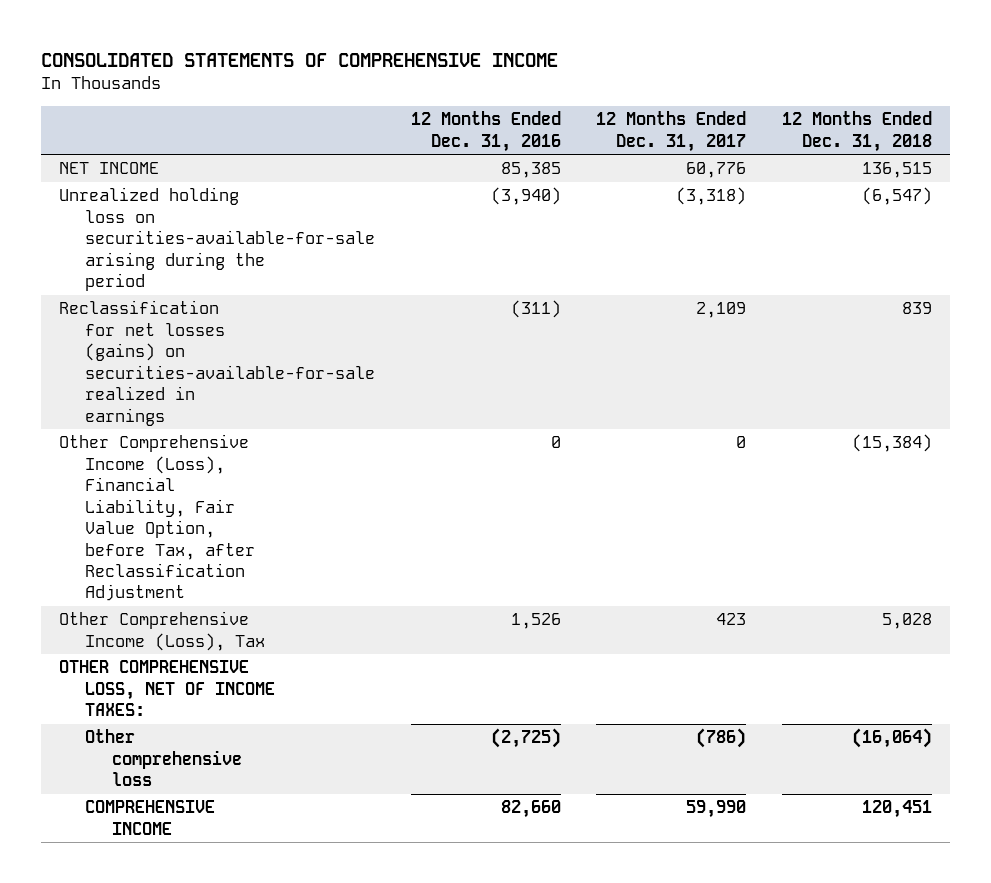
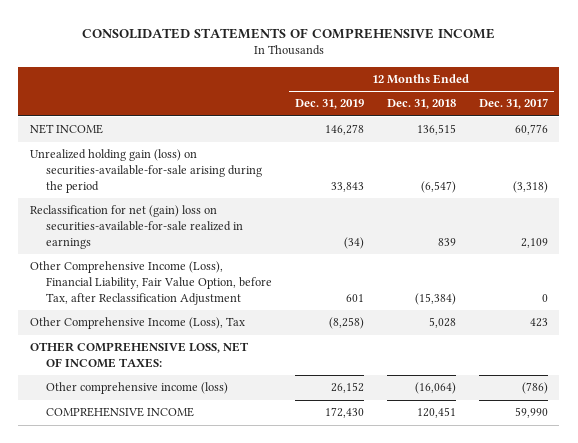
- | 12 Months Ended Dec. 31, 2016 | 12 Months Ended Dec. 31, 2017 | 12 Months Ended Dec. 31, 2018
+ | 12 Months Ended Dec. 31, 2019 | 12 Months Ended Dec. 31, 2018 | 12 Months Ended Dec. 31, 2017
- Unrealized holding loss on securities-available-for-sale arising during the period | (3,940) | (3,318) | (6,547)
- Reclassification for net losses (gains) on securities-available-for-sale realized in earnings | (311) | 2,109 | 839
+ Unrealized holding gain (loss) on securities-available-for-sale arising during the period | 33,843 | (6,547) | (3,318)
+ Reclassification for net (gain) loss on securities-available-for-sale realized in earnings | (34) | 839 | 2,109
- Other comprehensive loss | (2,725) | (786) | (16,064)
+ Other comprehensive income (loss) | 26,152 | (16,064) | (786)

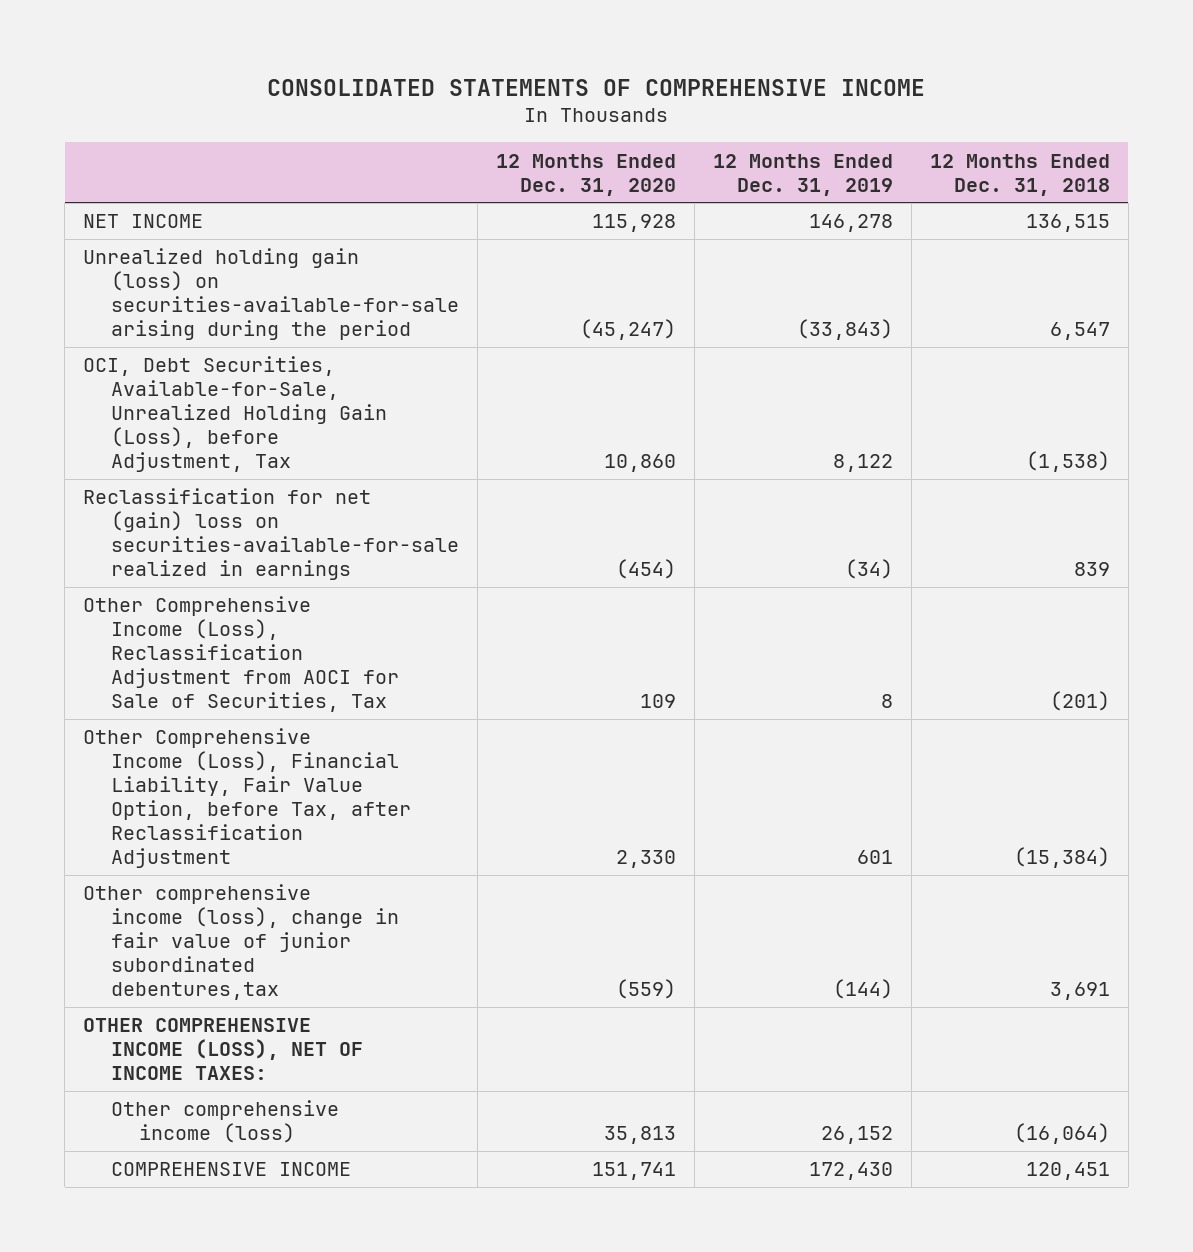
- | 12 Months Ended Dec. 31, 2019 | 12 Months Ended Dec. 31, 2018 | 12 Months Ended Dec. 31, 2017
+ | 12 Months Ended Dec. 31, 2020 | 12 Months Ended Dec. 31, 2019 | 12 Months Ended Dec. 31, 2018
- Unrealized holding gain (loss) on securities-available-for-sale arising during the period | 33,843 | (6,547) | (3,318)
+ Unrealized holding gain (loss) on securities-available-for-sale arising during the period | (45,247) | (33,843) | 6,547
+ OCI, Debt Securities, Available-for-Sale, Unrealized Holding Gain (Loss), before Adjustment, Tax | 10,860 | 8,122 | (1,538)
+ Other Comprehensive Income (Loss), Reclassification Adjustment from AOCI for Sale of Securities, Tax | 109 | 8 | (201)
- Other Comprehensive Income (Loss), Tax | (8,258) | 5,028 | 423
- OTHER COMPREHENSIVE LOSS, NET OF INCOME TAXES:
+ Other comprehensive income (loss), change in fair value of junior subordinated debentures,tax | (559) | (144) | 3,691
+ OTHER COMPREHENSIVE INCOME (LOSS), NET OF INCOME TAXES:

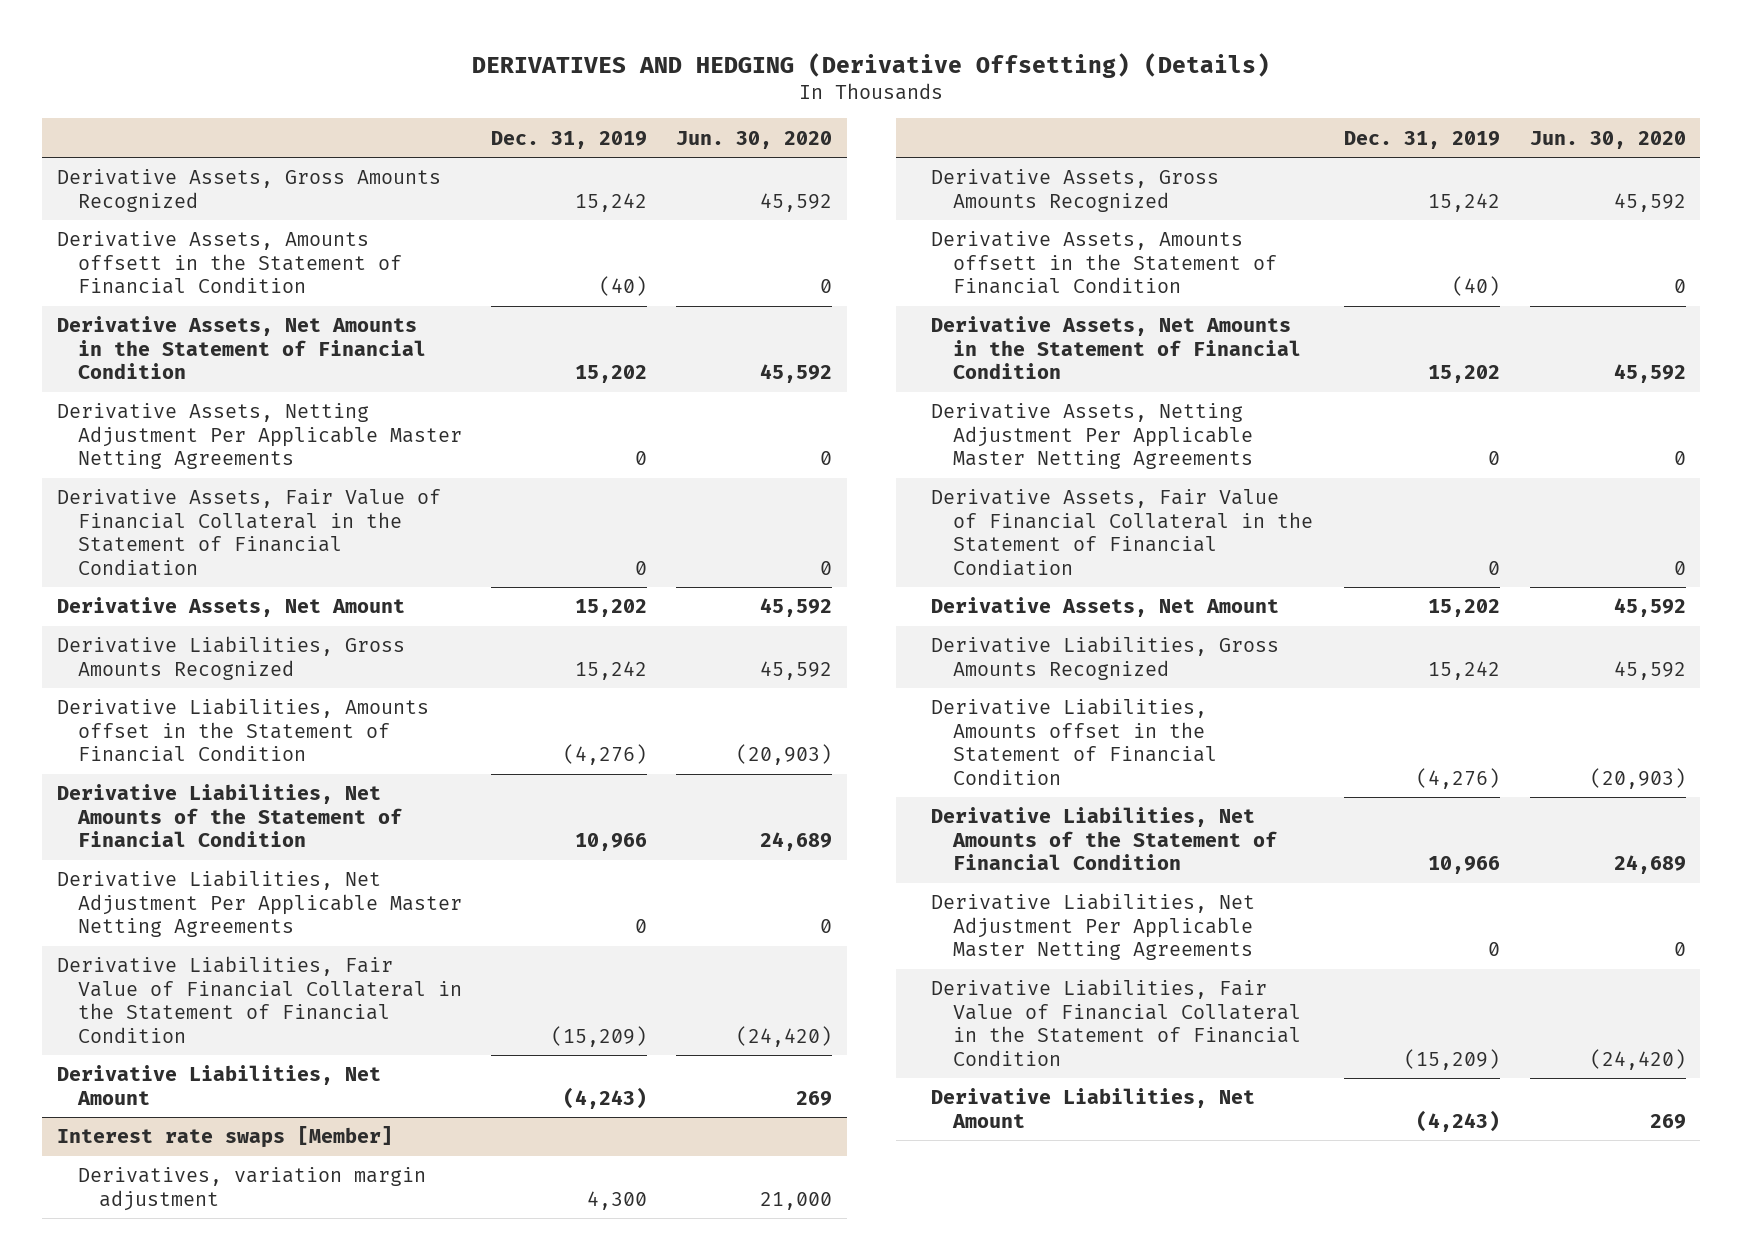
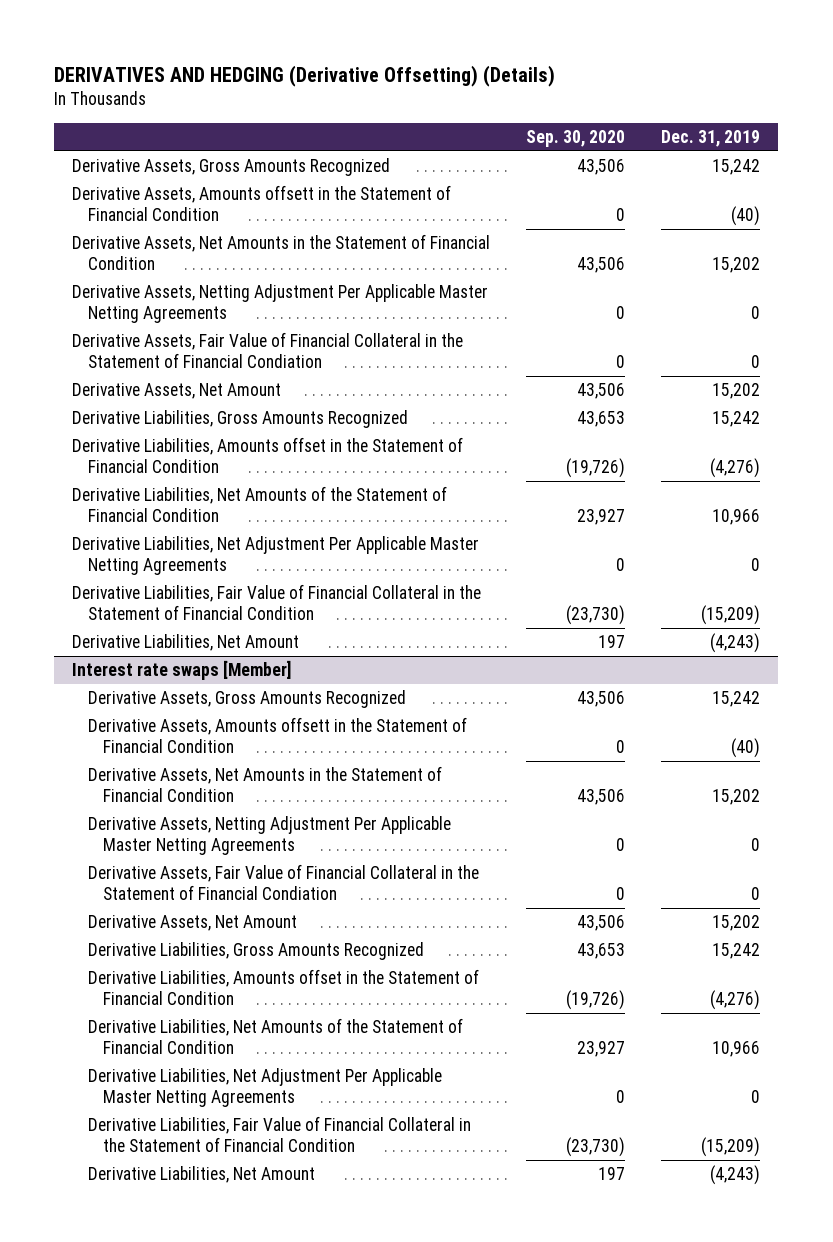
- | Dec. 31, 2019 | Jun. 30, 2020
+ | Sep. 30, 2020 | Dec. 31, 2019
@ Interest rate swaps [Member]
- Derivatives, variation margin adjustment | 4,300 | 21,000

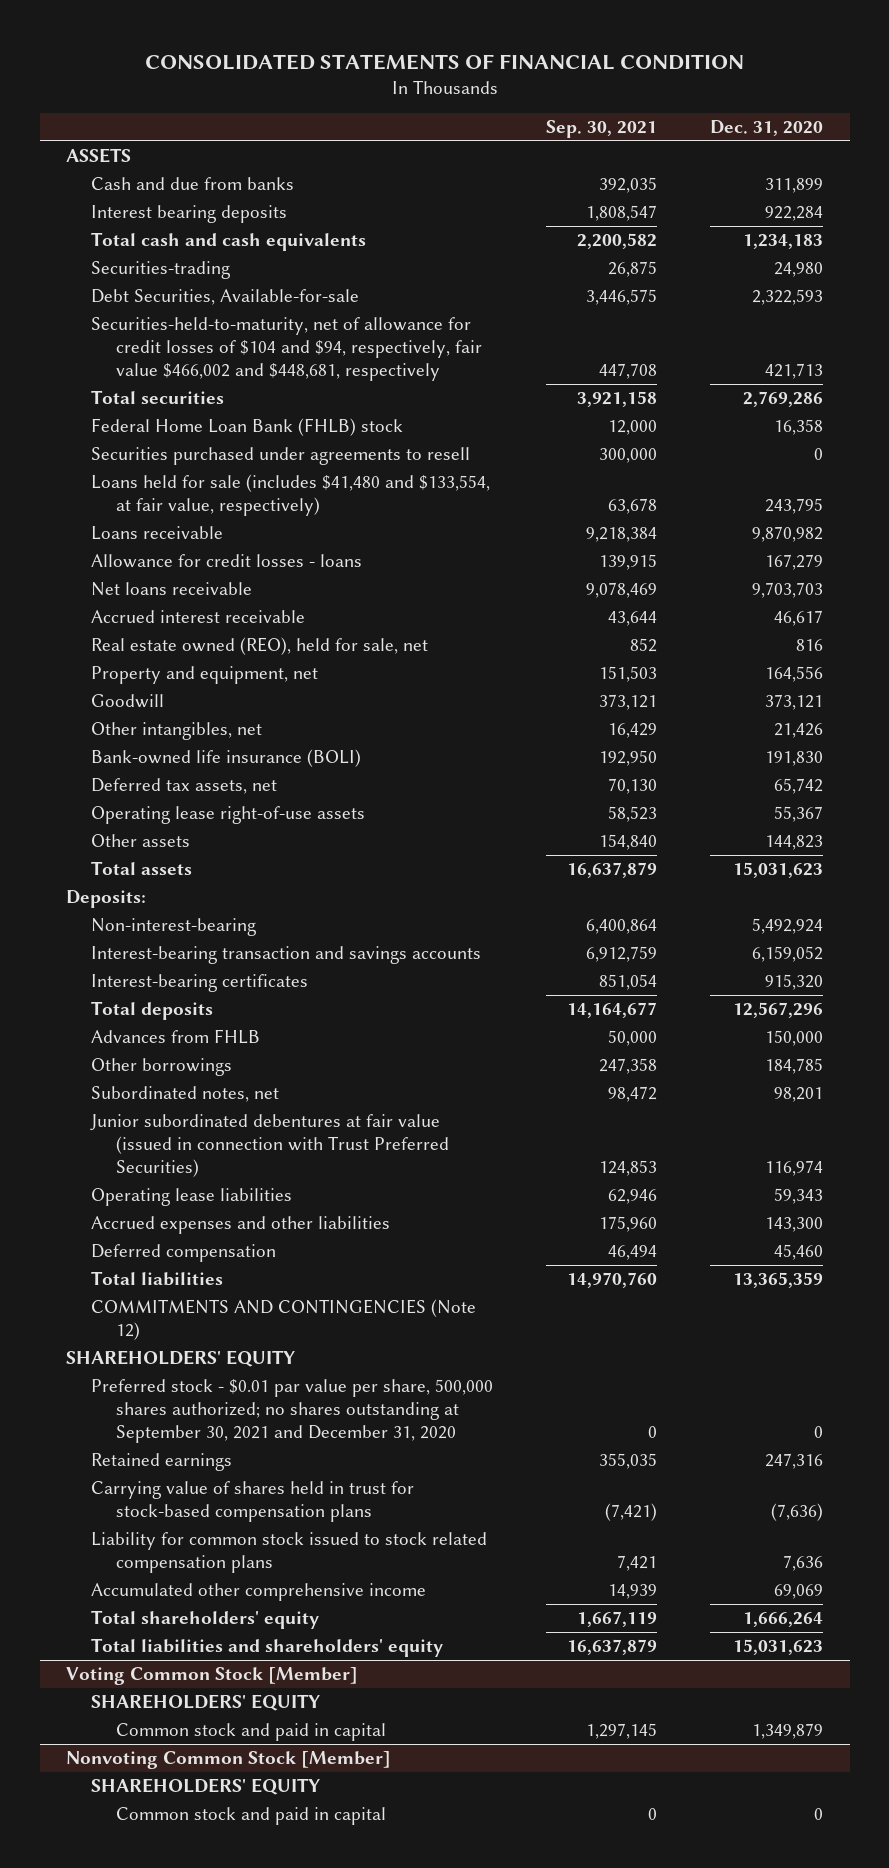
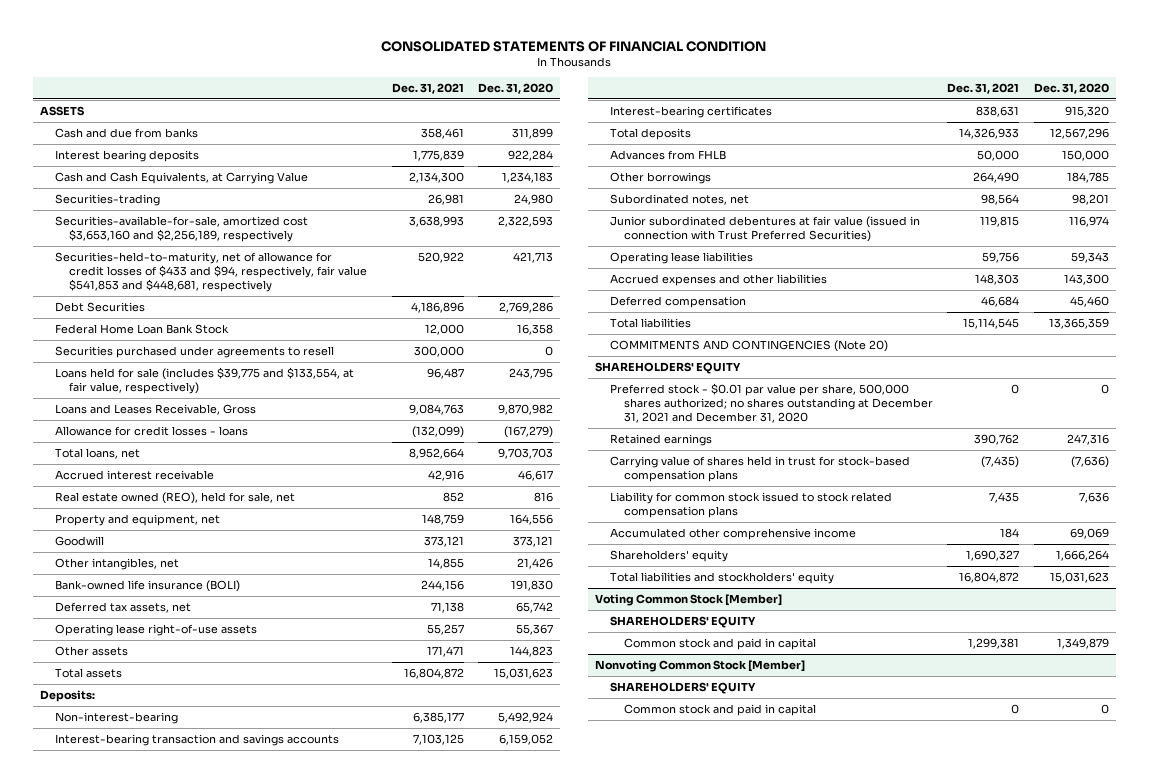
- | Sep. 30, 2021 | Dec. 31, 2020
+ | Dec. 31, 2021 | Dec. 31, 2020
- Total cash and cash equivalents | 2,200,582 | 1,234,183
+ Cash and Cash Equivalents, at Carrying Value | 2,134,300 | 1,234,183
- Debt Securities, Available-for-sale | 3,446,575 | 2,322,593
- Securities-held-to-maturity, net of allowance for credit losses of $104 and $94, respectively, fair value $466,002 and $448,681, respectively | 447,708 | 421,713
- Total securities | 3,921,158 | 2,769,286
- Federal Home Loan Bank (FHLB) stock | 12,000 | 16,358
+ Securities-available-for-sale, amortized cost $3,653,160 and $2,256,189, respectively | 3,638,993 | 2,322,593
+ Securities-held-to-maturity, net of allowance for credit losses of $433 and $94, respectively, fair value $541,853 and $448,681, respectively | 520,922 | 421,713
+ Debt Securities | 4,186,896 | 2,769,286
+ Federal Home Loan Bank Stock | 12,000 | 16,358
- Loans held for sale (includes $41,480 and $133,554, at fair value, respectively) | 63,678 | 243,795
- Loans receivable | 9,218,384 | 9,870,982
- Allowance for credit losses - loans | 139,915 | 167,279
- Net loans receivable | 9,078,469 | 9,703,703
+ Loans held for sale (includes $39,775 and $133,554, at fair value, respectively) | 96,487 | 243,795
+ Loans and Leases Receivable, Gross | 9,084,763 | 9,870,982
+ Allowance for credit losses - loans | (132,099) | (167,279)
+ Total loans, net | 8,952,664 | 9,703,703
- COMMITMENTS AND CONTINGENCIES (Note 12)
+ COMMITMENTS AND CONTINGENCIES (Note 20)
- Preferred stock - $0.01 par value per share, 500,000 shares authorized; no shares outstanding at September 30, 2021 and December 31, 2020 | 0 | 0
+ Preferred stock - $0.01 par value per share, 500,000 shares authorized; no shares outstanding at December 31, 2021 and December 31, 2020 | 0 | 0
- Total shareholders' equity | 1,667,119 | 1,666,264
- Total liabilities and shareholders' equity | 16,637,879 | 15,031,623
+ Shareholders' equity | 1,690,327 | 1,666,264
+ Total liabilities and stockholders' equity | 16,804,872 | 15,031,623

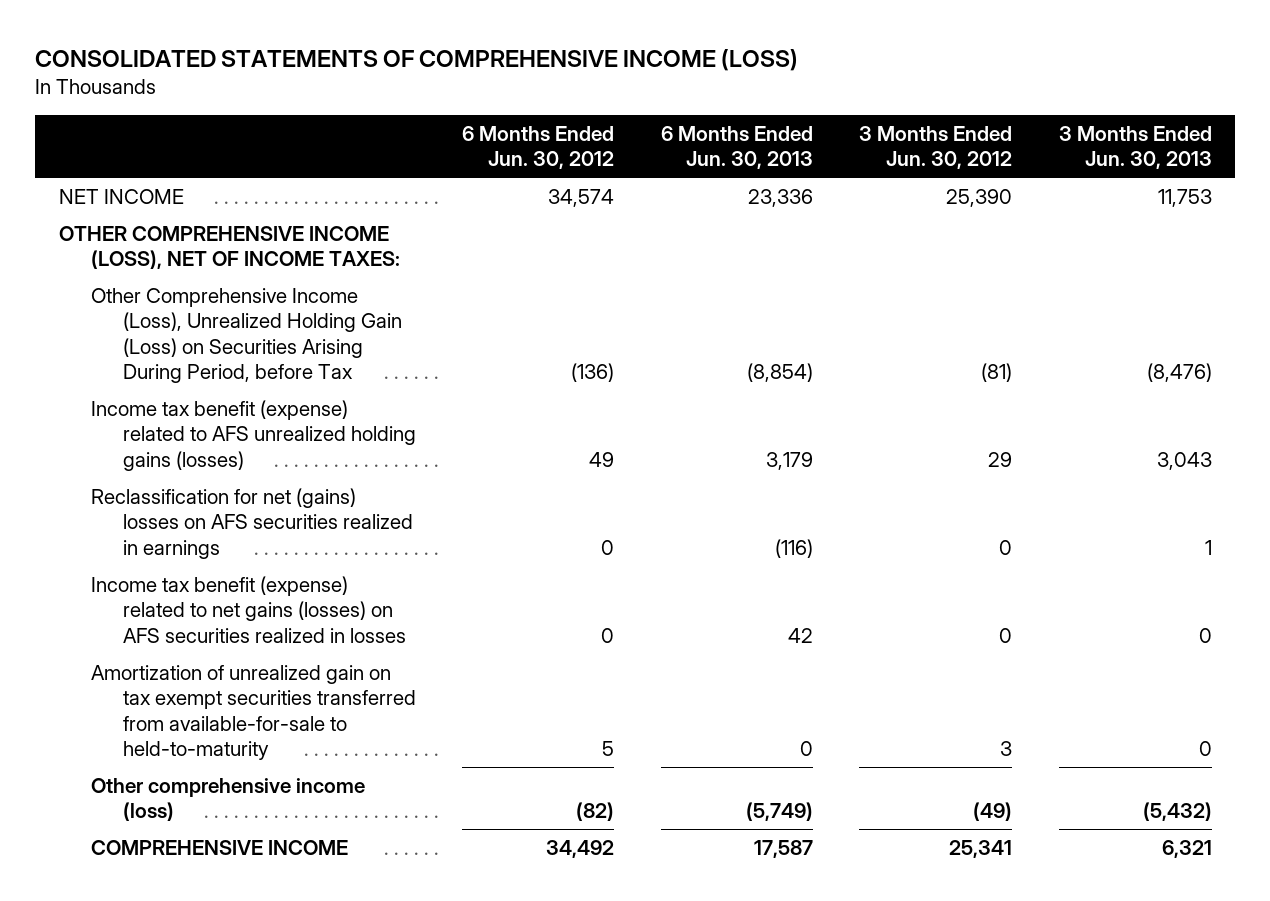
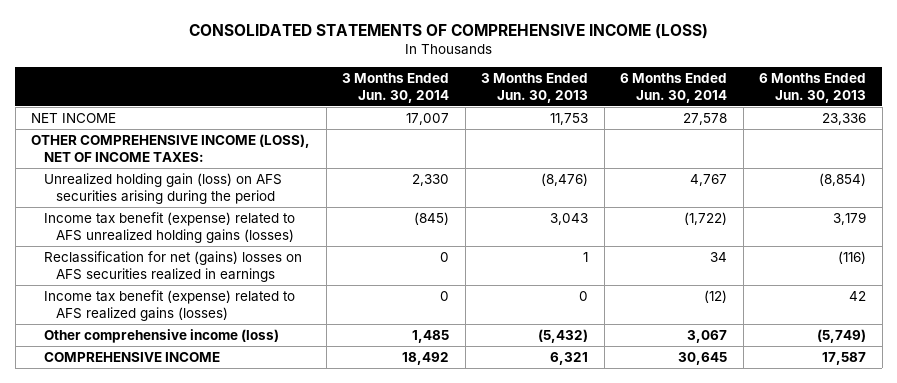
- | 6 Months Ended Jun. 30, 2012 | 6 Months Ended Jun. 30, 2013 | 3 Months Ended Jun. 30, 2012 | 3 Months Ended Jun. 30, 2013
+ | 3 Months Ended Jun. 30, 2014 | 3 Months Ended Jun. 30, 2013 | 6 Months Ended Jun. 30, 2014 | 6 Months Ended Jun. 30, 2013
- Other Comprehensive Income (Loss), Unrealized Holding Gain (Loss) on Securities Arising During Period, before Tax | (136) | (8,854) | (81) | (8,476)
+ Unrealized holding gain (loss) on AFS securities arising during the period | 2,330 | (8,476) | 4,767 | (8,854)
- Income tax benefit (expense) related to net gains (losses) on AFS securities realized in losses | 0 | 42 | 0 | 0
- Amortization of unrealized gain on tax exempt securities transferred from available-for-sale to held-to-maturity | 5 | 0 | 3 | 0
+ Income tax benefit (expense) related to AFS realized gains (losses) | 0 | 0 | (12) | 42

